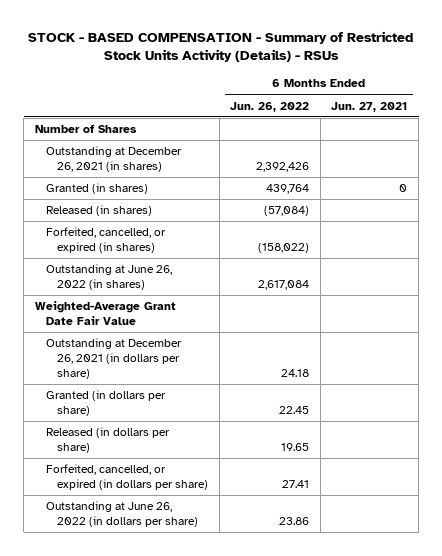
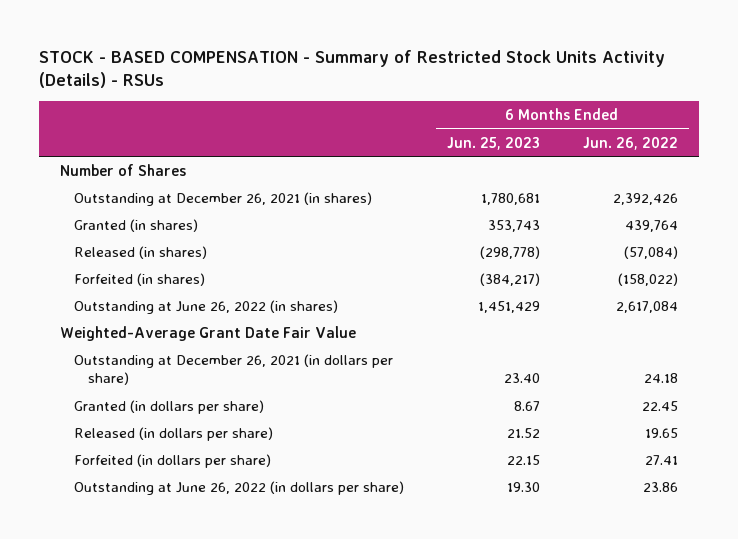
- | 6 Months Ended Jun. 26, 2022 | 6 Months Ended Jun. 27, 2021
+ | 6 Months Ended Jun. 25, 2023 | 6 Months Ended Jun. 26, 2022
- Forfeited, cancelled, or expired (in shares) | (158,022) |
+ Forfeited (in shares) | (384,217) | (158,022)
- Forfeited, cancelled, or expired (in dollars per share) | 27.41 |
+ Forfeited (in dollars per share) | 22.15 | 27.41

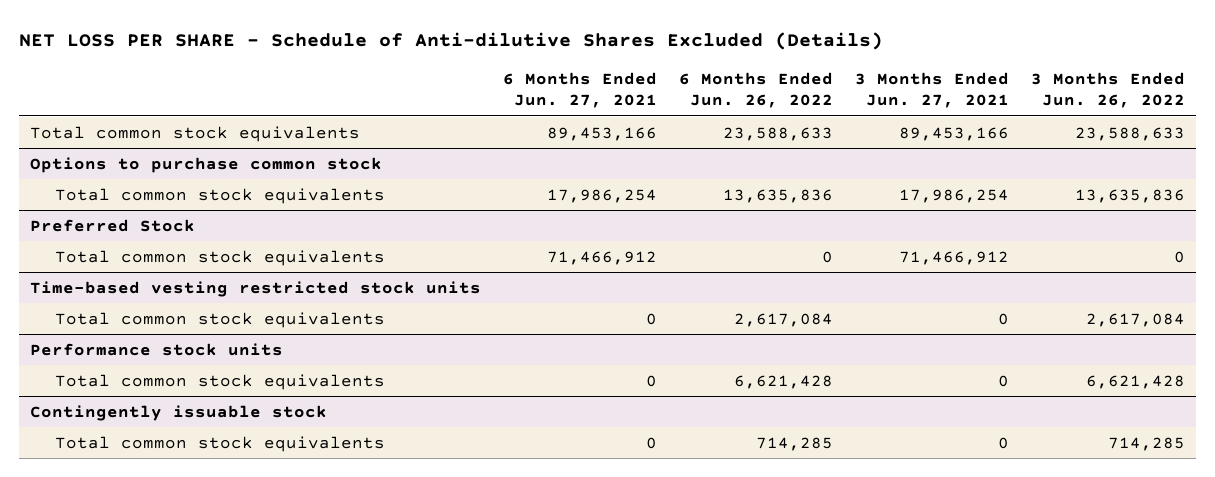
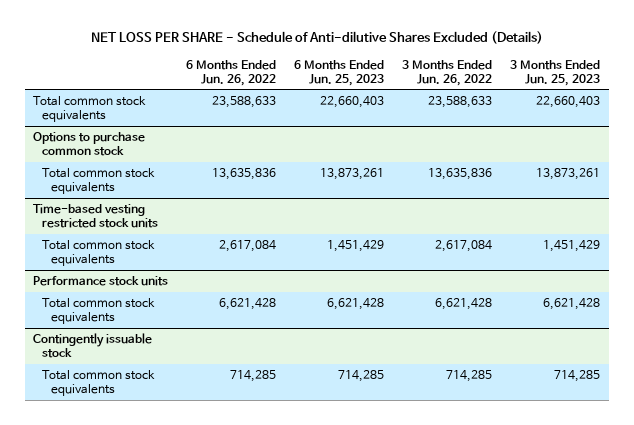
- | 6 Months Ended Jun. 27, 2021 | 6 Months Ended Jun. 26, 2022 | 3 Months Ended Jun. 27, 2021 | 3 Months Ended Jun. 26, 2022
+ | 6 Months Ended Jun. 26, 2022 | 6 Months Ended Jun. 25, 2023 | 3 Months Ended Jun. 26, 2022 | 3 Months Ended Jun. 25, 2023
- Preferred Stock
- Total common stock equivalents | 71,466,912 | 0 | 71,466,912 | 0

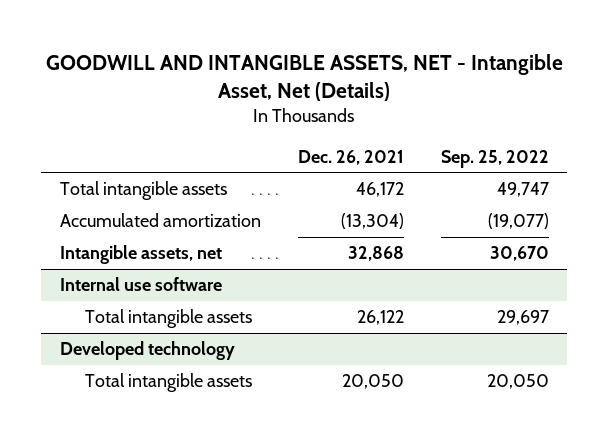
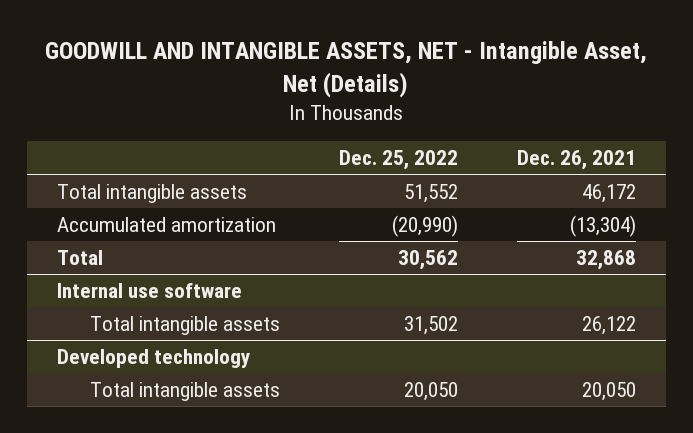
- | Dec. 26, 2021 | Sep. 25, 2022
+ | Dec. 25, 2022 | Dec. 26, 2021
- Intangible assets, net | 32,868 | 30,670
+ Total | 30,562 | 32,868

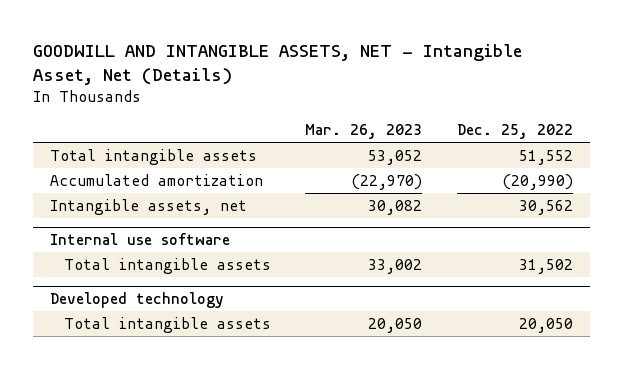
- | Dec. 25, 2022 | Dec. 26, 2021
+ | Mar. 26, 2023 | Dec. 25, 2022
- Total | 30,562 | 32,868
+ Intangible assets, net | 30,082 | 30,562

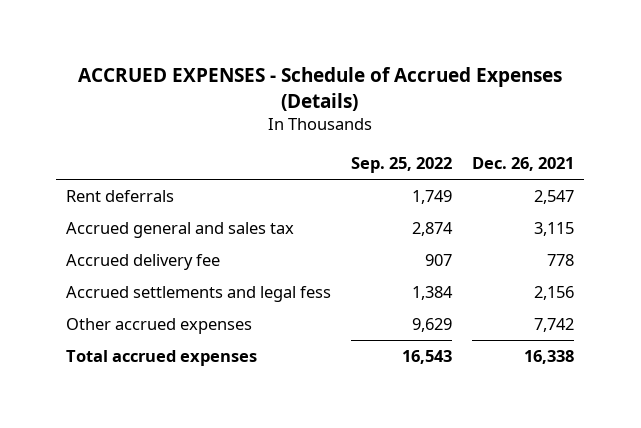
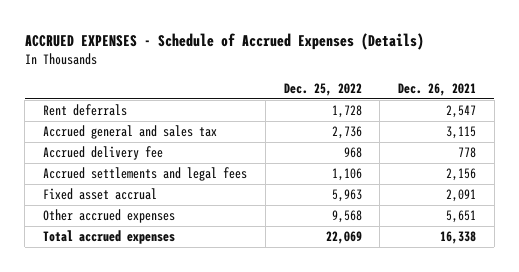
- | Sep. 25, 2022 | Dec. 26, 2021
+ | Dec. 25, 2022 | Dec. 26, 2021
- Accrued settlements and legal fess | 1,384 | 2,156
- Other accrued expenses | 9,629 | 7,742
+ Accrued settlements and legal fees | 1,106 | 2,156
+ Fixed asset accrual | 5,963 | 2,091
+ Other accrued expenses | 9,568 | 5,651

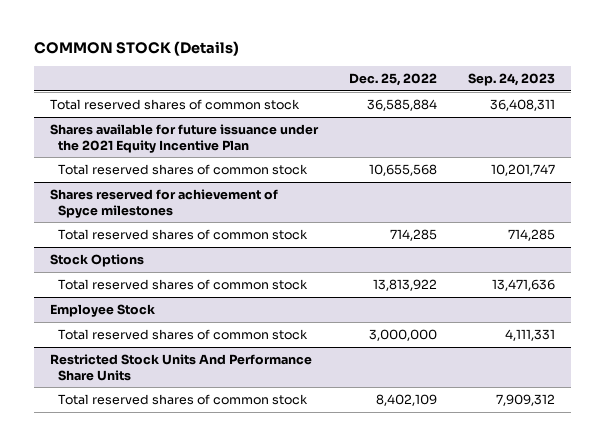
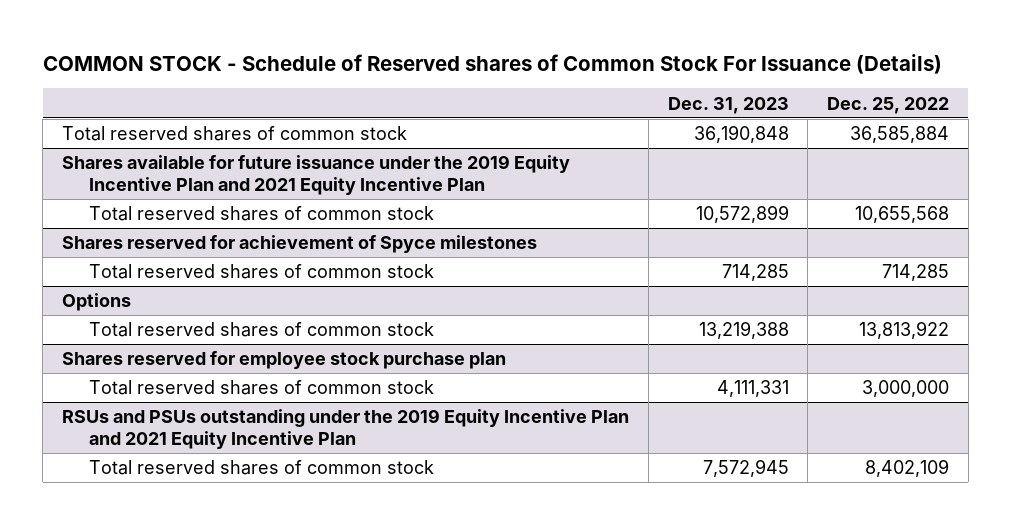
- COMMON STOCK (Details)
+ COMMON STOCK - Schedule of Reserved shares of Common Stock For Issuance (Details)
- | Dec. 25, 2022 | Sep. 24, 2023
+ | Dec. 31, 2023 | Dec. 25, 2022
- Shares available for future issuance under the 2021 Equity Incentive Plan
+ Shares available for future issuance under the 2019 Equity Incentive Plan and 2021 Equity Incentive Plan
- Stock Options
+ Options
- Employee Stock
+ Shares reserved for employee stock purchase plan
- Restricted Stock Units And Performance Share Units
+ RSUs and PSUs outstanding under the 2019 Equity Incentive Plan and 2021 Equity Incentive Plan

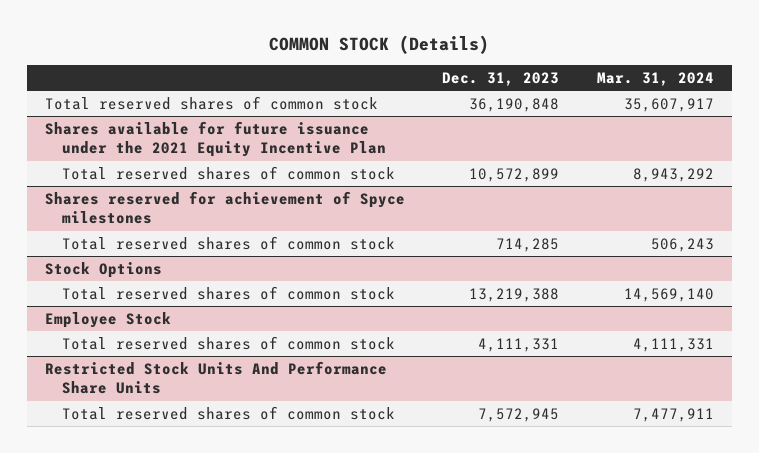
- COMMON STOCK - Schedule of Reserved shares of Common Stock For Issuance (Details)
+ COMMON STOCK (Details)
- | Dec. 31, 2023 | Dec. 25, 2022
+ | Dec. 31, 2023 | Mar. 31, 2024
- Shares available for future issuance under the 2019 Equity Incentive Plan and 2021 Equity Incentive Plan
+ Shares available for future issuance under the 2021 Equity Incentive Plan
- Options
+ Stock Options
- Shares reserved for employee stock purchase plan
+ Employee Stock
- RSUs and PSUs outstanding under the 2019 Equity Incentive Plan and 2021 Equity Incentive Plan
+ Restricted Stock Units And Performance Share Units

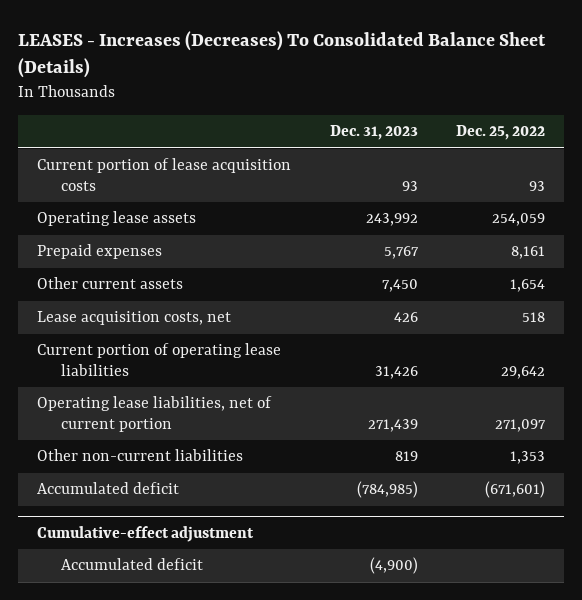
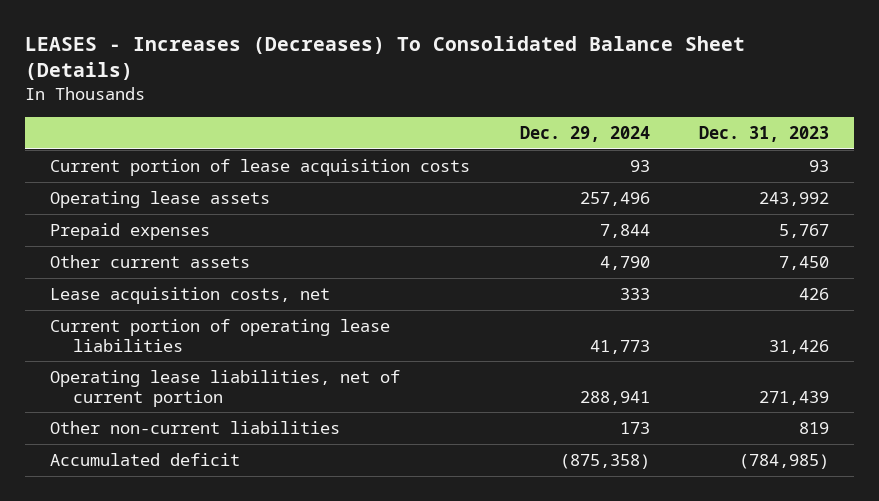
- | Dec. 31, 2023 | Dec. 25, 2022
+ | Dec. 29, 2024 | Dec. 31, 2023
- Cumulative-effect adjustment
- Accumulated deficit | (4,900) |

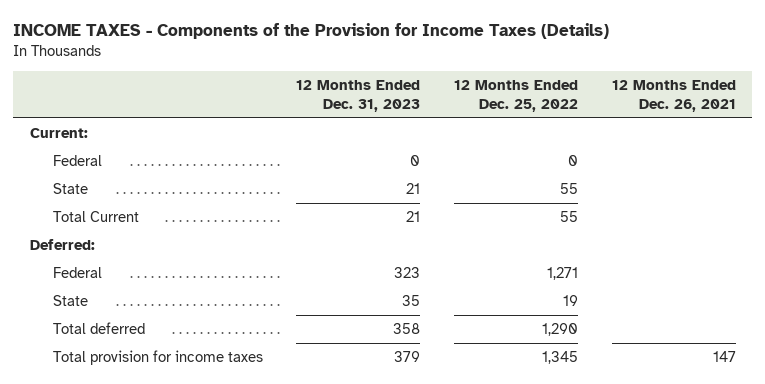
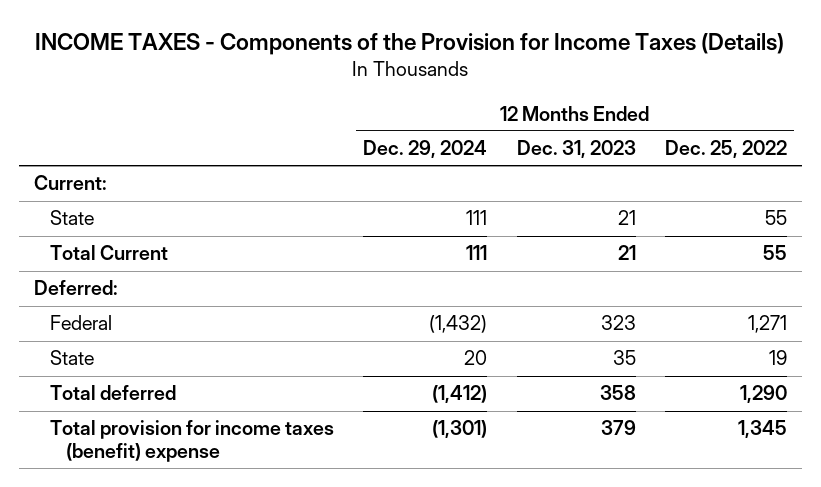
- | 12 Months Ended Dec. 31, 2023 | 12 Months Ended Dec. 25, 2022 | 12 Months Ended Dec. 26, 2021
+ | 12 Months Ended Dec. 29, 2024 | 12 Months Ended Dec. 31, 2023 | 12 Months Ended Dec. 25, 2022
- Federal | 0 | 0 |
- Total provision for income taxes | 379 | 1,345 | 147
+ Total provision for income taxes (benefit) expense | (1,301) | 379 | 1,345

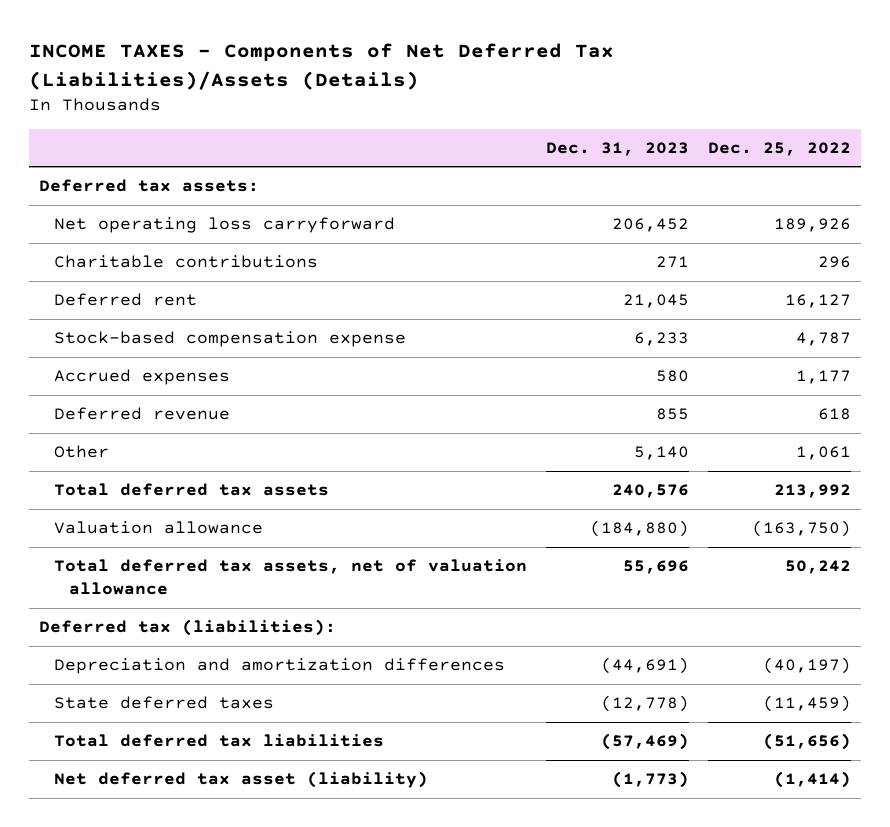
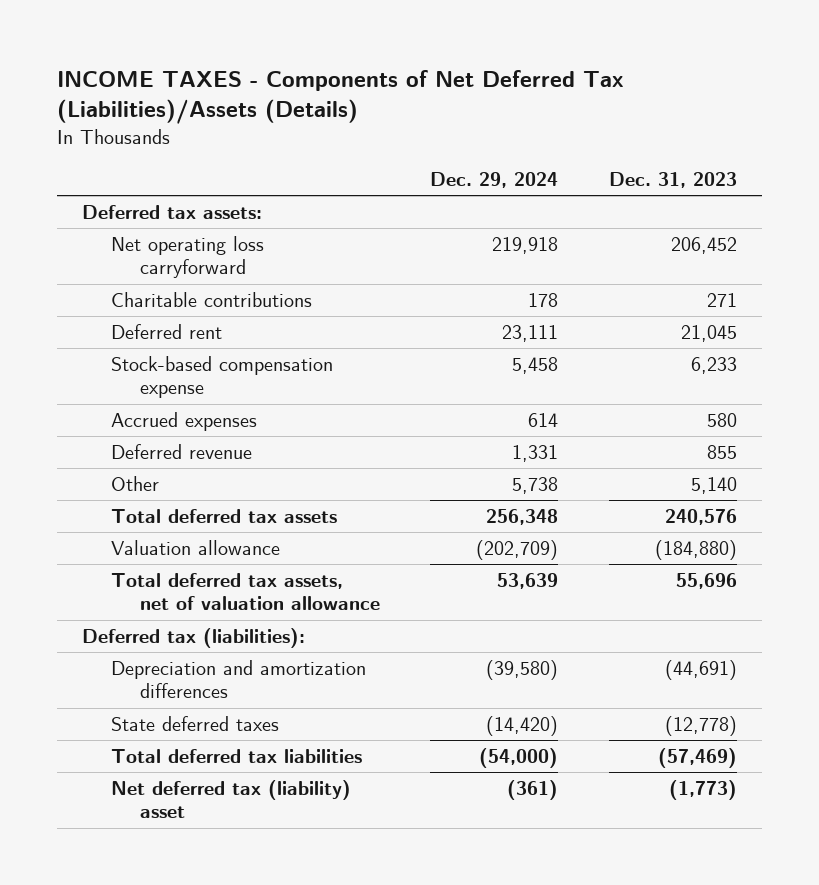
- | Dec. 31, 2023 | Dec. 25, 2022
+ | Dec. 29, 2024 | Dec. 31, 2023
- Net deferred tax asset (liability) | (1,773) | (1,414)
+ Net deferred tax (liability) asset | (361) | (1,773)

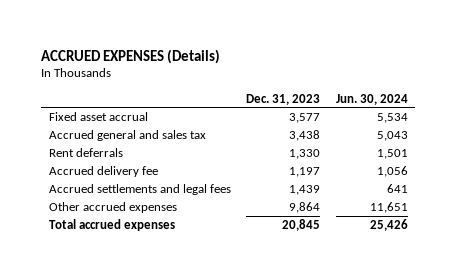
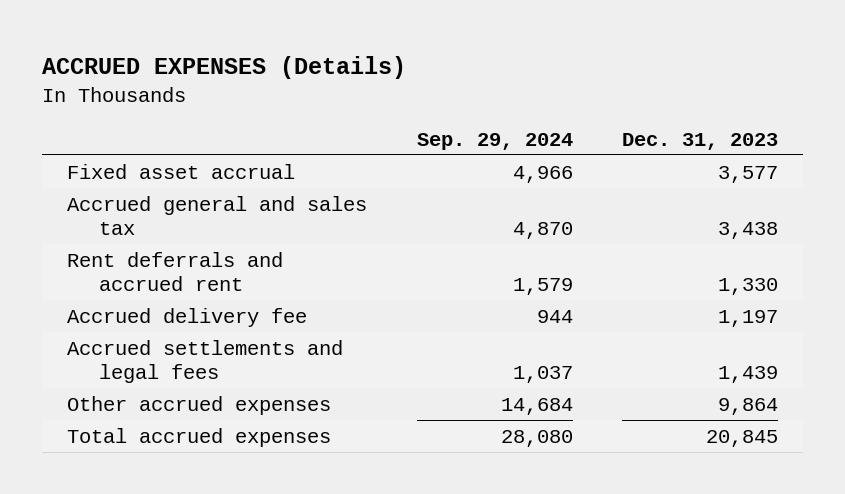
- | Dec. 31, 2023 | Jun. 30, 2024
+ | Sep. 29, 2024 | Dec. 31, 2023
- Rent deferrals | 1,330 | 1,501
+ Rent deferrals and accrued rent | 1,579 | 1,330

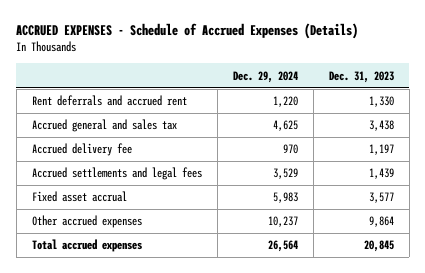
- ACCRUED EXPENSES (Details)
+ ACCRUED EXPENSES - Schedule of Accrued Expenses (Details)
- | Sep. 29, 2024 | Dec. 31, 2023
+ | Dec. 29, 2024 | Dec. 31, 2023
moved down: Accrued general and sales tax | 4,625 | 3,438
moved down: Fixed asset accrual | 5,983 | 3,577

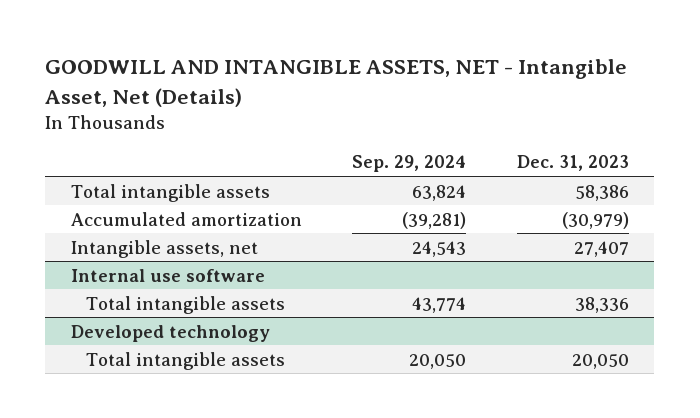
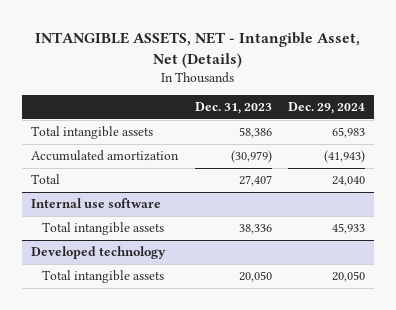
- GOODWILL AND INTANGIBLE ASSETS, NET - Intangible Asset, Net (Details)
+ INTANGIBLE ASSETS, NET - Intangible Asset, Net (Details)
- | Sep. 29, 2024 | Dec. 31, 2023
+ | Dec. 31, 2023 | Dec. 29, 2024
- Intangible assets, net | 24,543 | 27,407
+ Total | 27,407 | 24,040

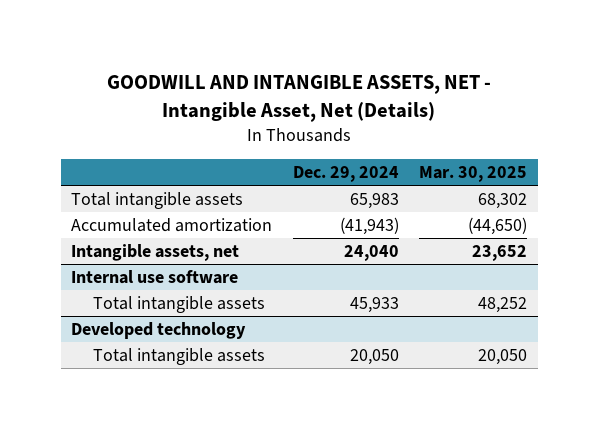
- INTANGIBLE ASSETS, NET - Intangible Asset, Net (Details)
+ GOODWILL AND INTANGIBLE ASSETS, NET - Intangible Asset, Net (Details)
- | Dec. 31, 2023 | Dec. 29, 2024
+ | Dec. 29, 2024 | Mar. 30, 2025
- Total | 27,407 | 24,040
+ Intangible assets, net | 24,040 | 23,652

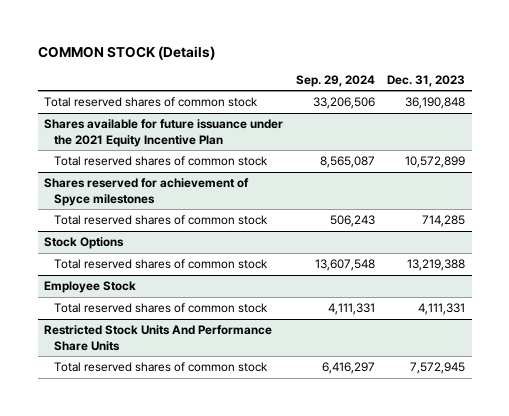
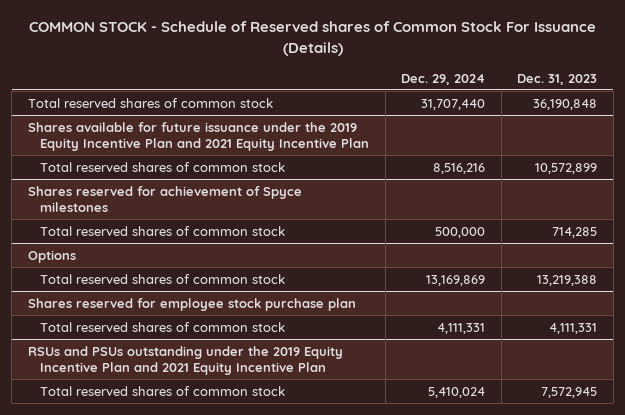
- COMMON STOCK (Details)
+ COMMON STOCK - Schedule of Reserved shares of Common Stock For Issuance (Details)
- | Sep. 29, 2024 | Dec. 31, 2023
+ | Dec. 29, 2024 | Dec. 31, 2023
- Shares available for future issuance under the 2021 Equity Incentive Plan
+ Shares available for future issuance under the 2019 Equity Incentive Plan and 2021 Equity Incentive Plan
- Stock Options
+ Options
- Employee Stock
+ Shares reserved for employee stock purchase plan
- Restricted Stock Units And Performance Share Units
+ RSUs and PSUs outstanding under the 2019 Equity Incentive Plan and 2021 Equity Incentive Plan

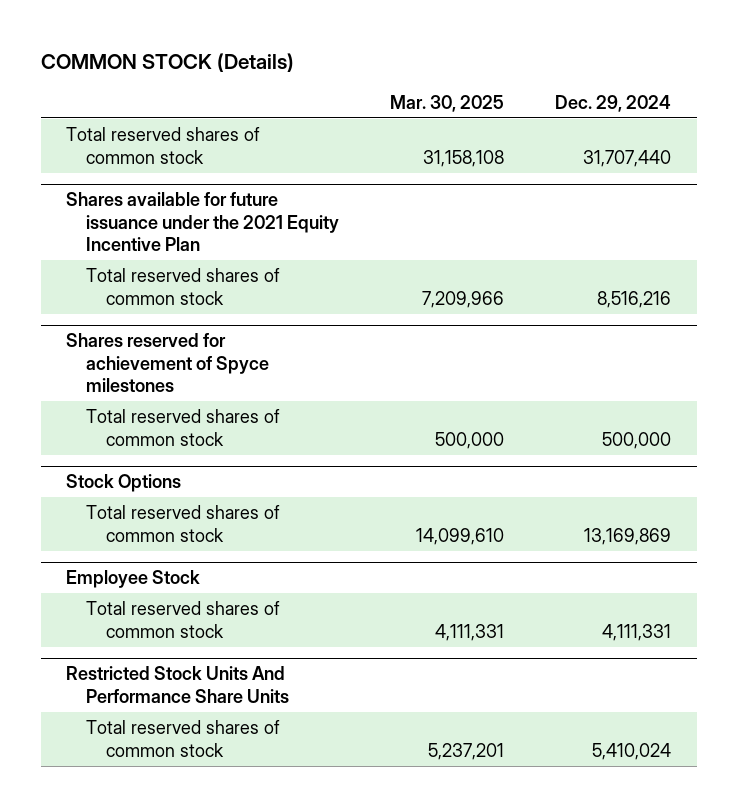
- COMMON STOCK - Schedule of Reserved shares of Common Stock For Issuance (Details)
+ COMMON STOCK (Details)
- | Dec. 29, 2024 | Dec. 31, 2023
+ | Mar. 30, 2025 | Dec. 29, 2024
- Shares available for future issuance under the 2019 Equity Incentive Plan and 2021 Equity Incentive Plan
+ Shares available for future issuance under the 2021 Equity Incentive Plan
- Options
+ Stock Options
- Shares reserved for employee stock purchase plan
+ Employee Stock
- RSUs and PSUs outstanding under the 2019 Equity Incentive Plan and 2021 Equity Incentive Plan
+ Restricted Stock Units And Performance Share Units

